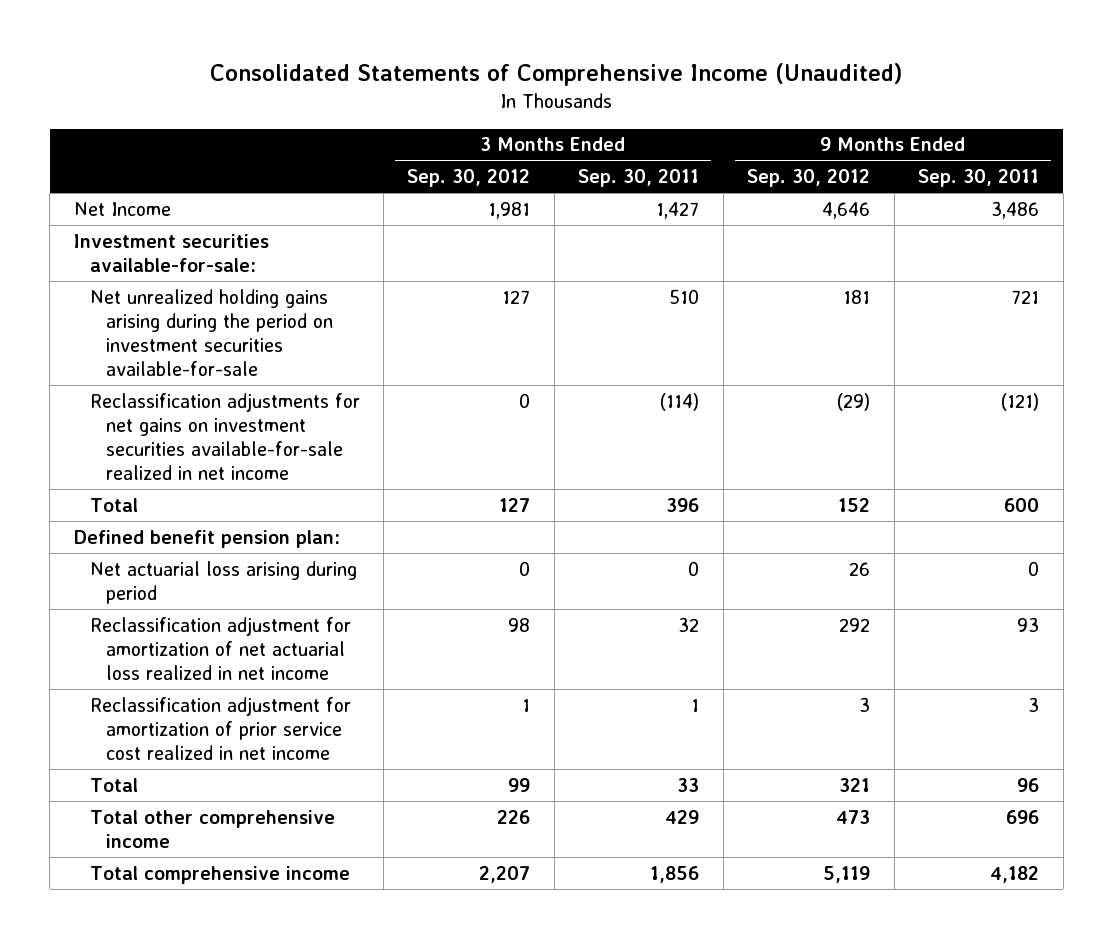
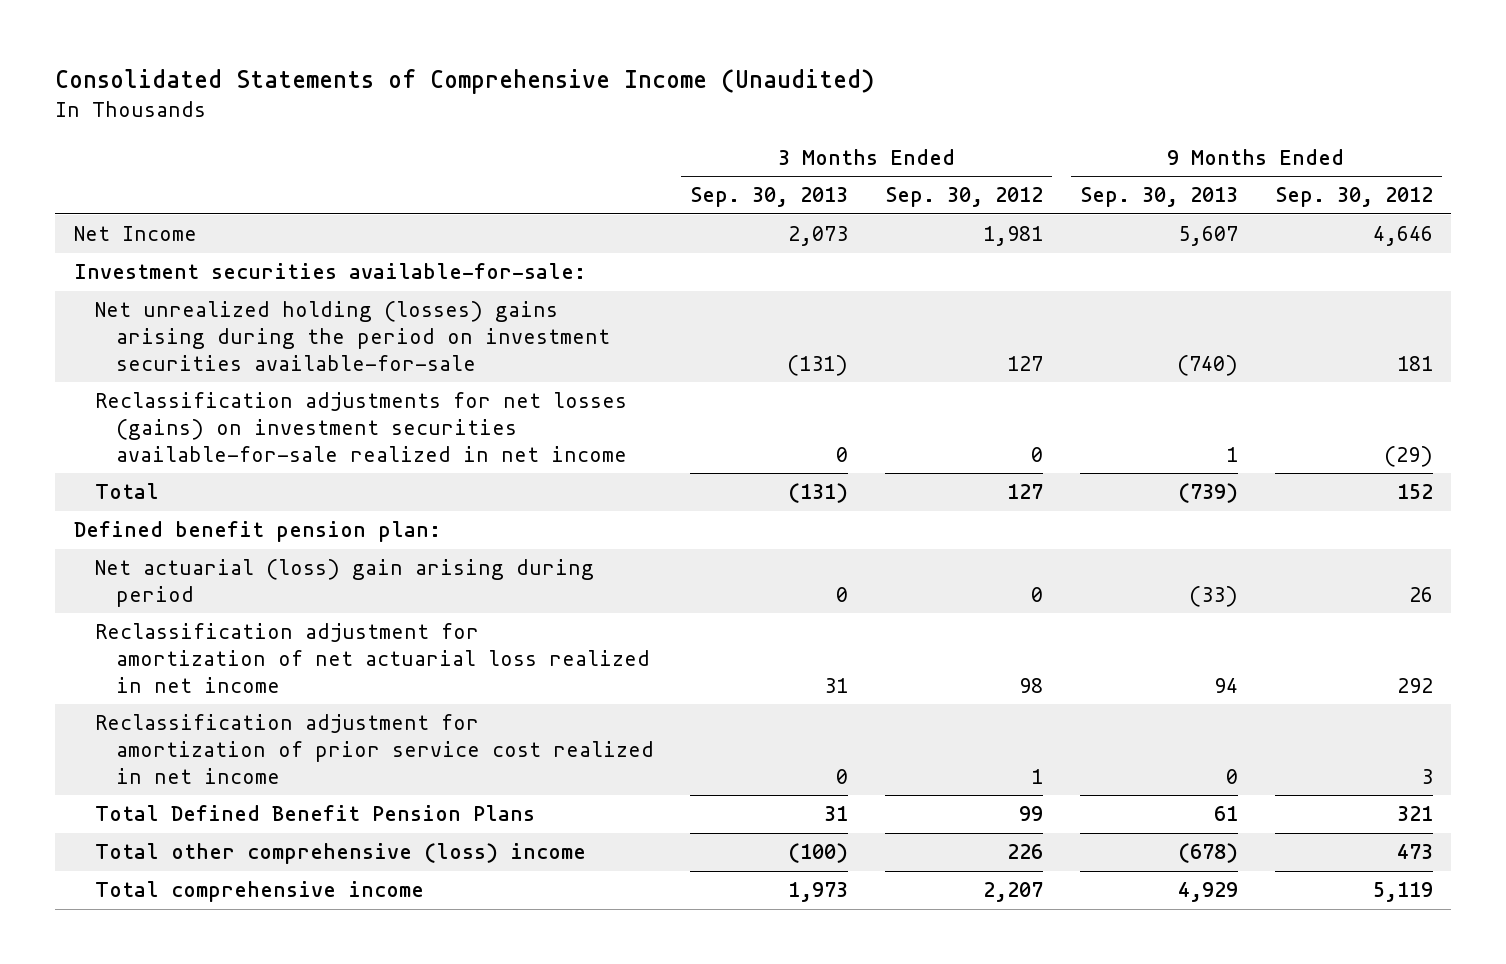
- | 3 Months Ended Sep. 30, 2012 | 3 Months Ended Sep. 30, 2011 | 9 Months Ended Sep. 30, 2012 | 9 Months Ended Sep. 30, 2011
+ | 3 Months Ended Sep. 30, 2013 | 3 Months Ended Sep. 30, 2012 | 9 Months Ended Sep. 30, 2013 | 9 Months Ended Sep. 30, 2012
- Net unrealized holding gains arising during the period on investment securities available-for-sale | 127 | 510 | 181 | 721
- Reclassification adjustments for net gains on investment securities available-for-sale realized in net income | 0 | (114) | (29) | (121)
+ Net unrealized holding (losses) gains arising during the period on investment securities available-for-sale | (131) | 127 | (740) | 181
+ Reclassification adjustments for net losses (gains) on investment securities available-for-sale realized in net income | 0 | 0 | 1 | (29)
- Net actuarial loss arising during period | 0 | 0 | 26 | 0
+ Net actuarial (loss) gain arising during period | 0 | 0 | (33) | 26
- Total | 99 | 33 | 321 | 96
- Total other comprehensive income | 226 | 429 | 473 | 696
+ Total Defined Benefit Pension Plans | 31 | 99 | 61 | 321
+ Total other comprehensive (loss) income | (100) | 226 | (678) | 473

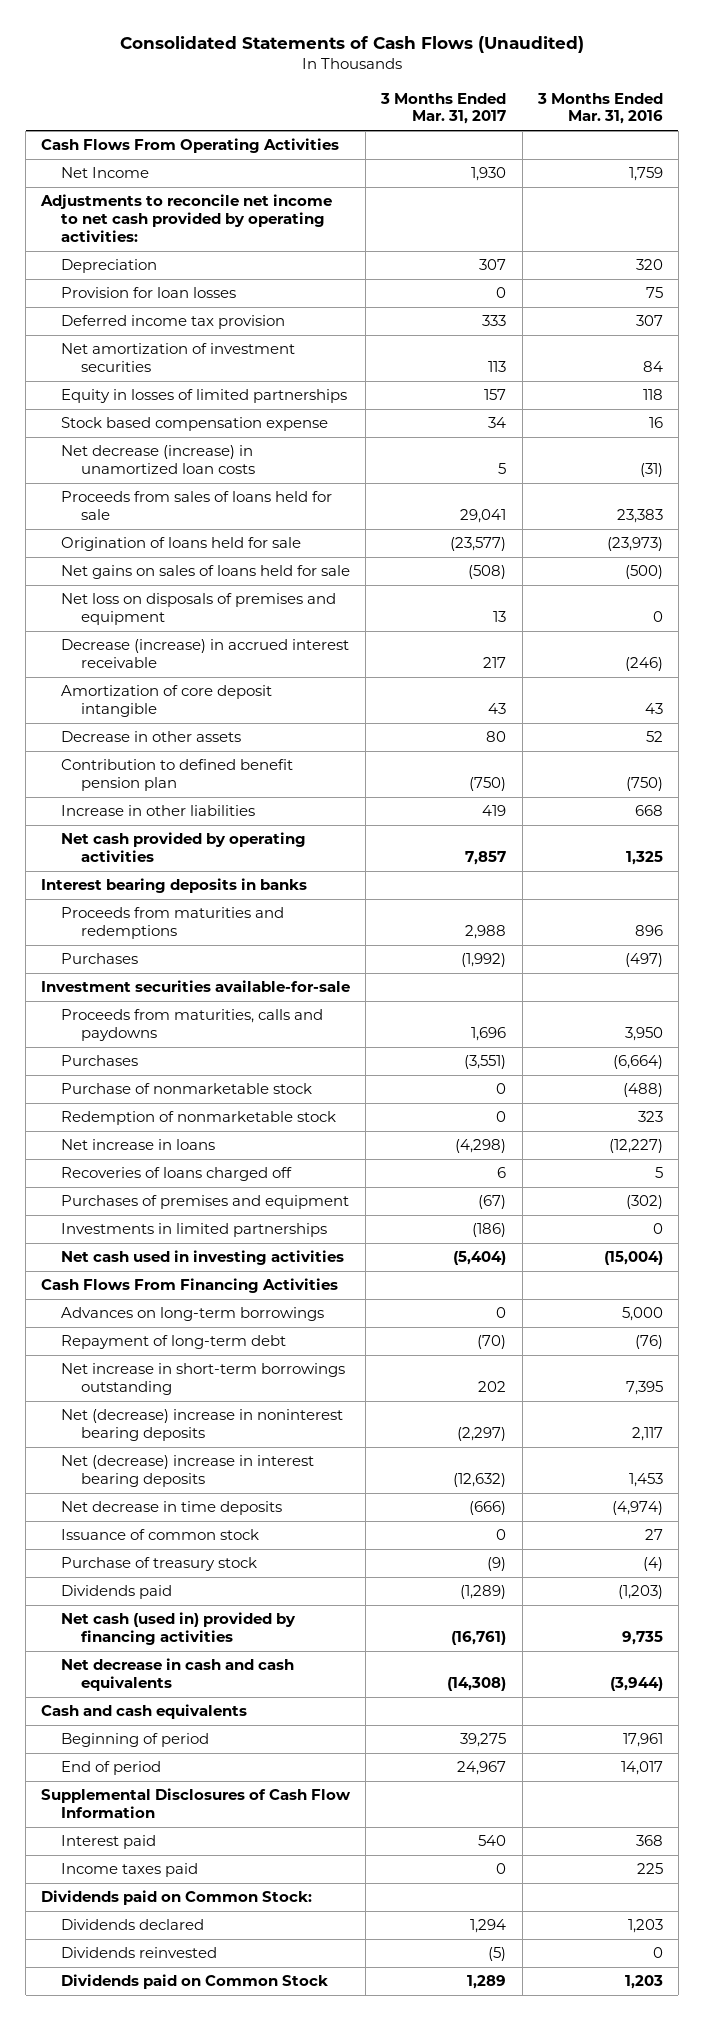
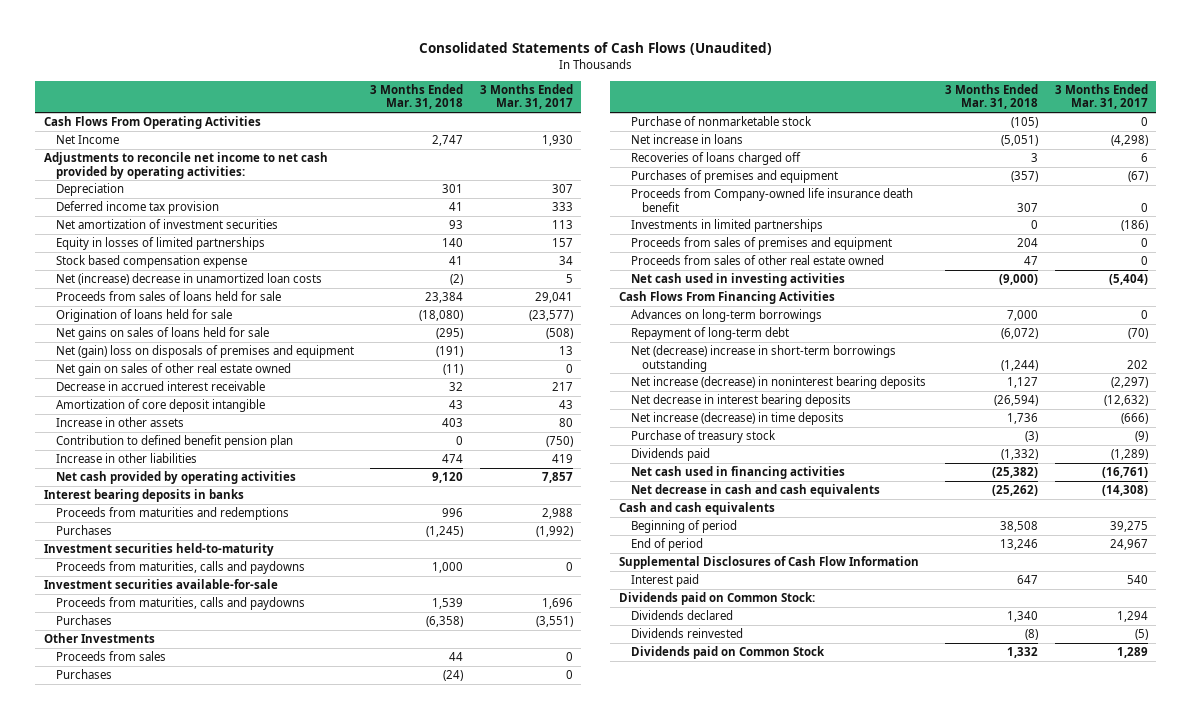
- | 3 Months Ended Mar. 31, 2017 | 3 Months Ended Mar. 31, 2016
+ | 3 Months Ended Mar. 31, 2018 | 3 Months Ended Mar. 31, 2017
- Provision for loan losses | 0 | 75
- Net decrease (increase) in unamortized loan costs | 5 | (31)
+ Net (increase) decrease in unamortized loan costs | (2) | 5
- Net loss on disposals of premises and equipment | 13 | 0
- Decrease (increase) in accrued interest receivable | 217 | (246)
+ Net (gain) loss on disposals of premises and equipment | (191) | 13
+ Net gain on sales of other real estate owned | (11) | 0
+ Decrease in accrued interest receivable | 32 | 217
- Decrease in other assets | 80 | 52
+ Increase in other assets | 403 | 80
+ Investment securities held-to-maturity
+ Proceeds from maturities, calls and paydowns | 1,000 | 0
+ Other Investments
+ Proceeds from sales | 44 | 0
+ Purchases | (24) | 0
- Redemption of nonmarketable stock | 0 | 323
+ Proceeds from Company-owned life insurance death benefit | 307 | 0
+ Proceeds from sales of premises and equipment | 204 | 0
+ Proceeds from sales of other real estate owned | 47 | 0
- Net increase in short-term borrowings outstanding | 202 | 7,395
- Net (decrease) increase in noninterest bearing deposits | (2,297) | 2,117
- Net (decrease) increase in interest bearing deposits | (12,632) | 1,453
- Net decrease in time deposits | (666) | (4,974)
- Issuance of common stock | 0 | 27
+ Net (decrease) increase in short-term borrowings outstanding | (1,244) | 202
+ Net increase (decrease) in noninterest bearing deposits | 1,127 | (2,297)
+ Net decrease in interest bearing deposits | (26,594) | (12,632)
+ Net increase (decrease) in time deposits | 1,736 | (666)
- Net cash (used in) provided by financing activities | (16,761) | 9,735
+ Net cash used in financing activities | (25,382) | (16,761)
- Income taxes paid | 0 | 225

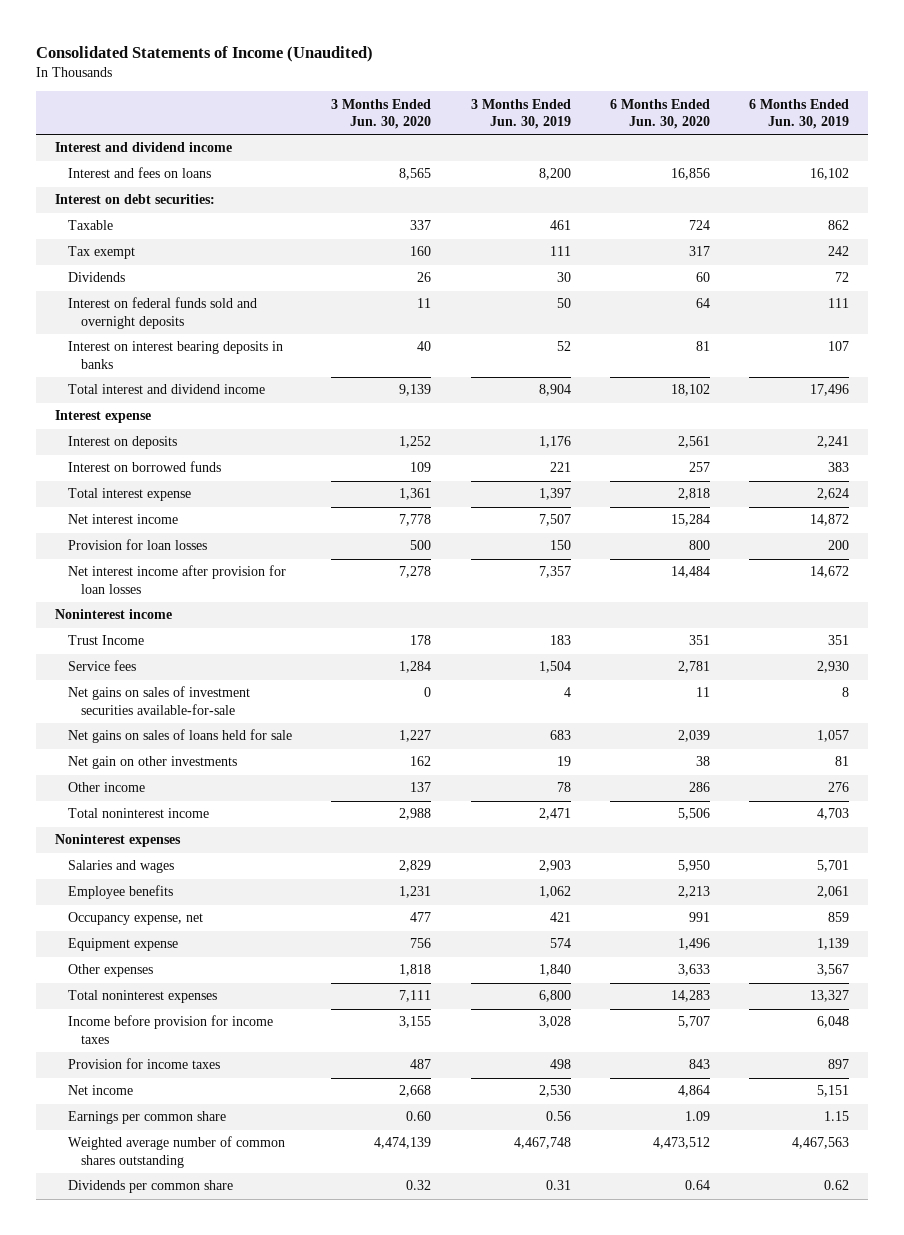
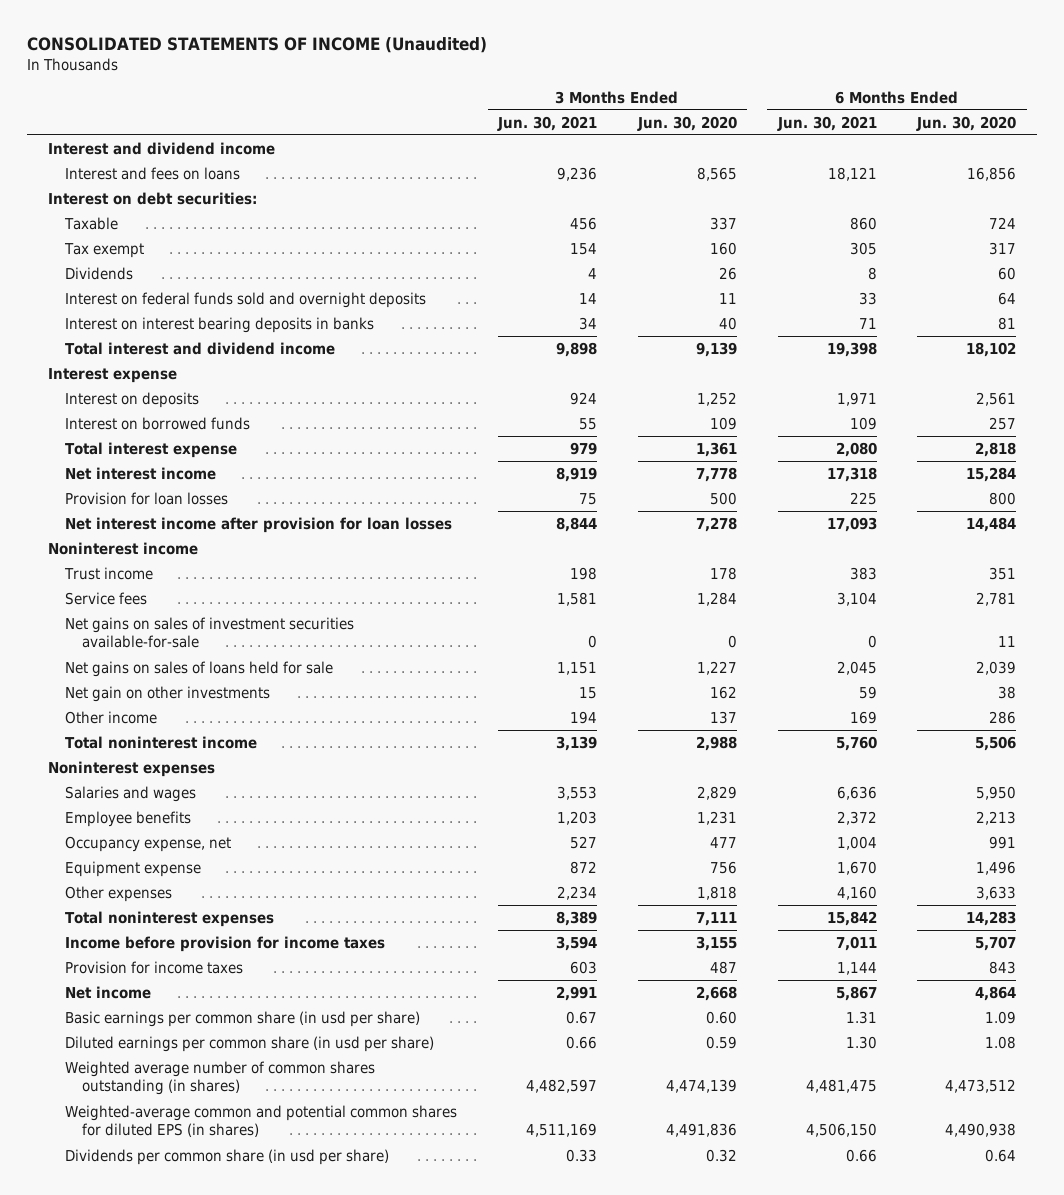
- Consolidated Statements of Income (Unaudited)
+ CONSOLIDATED STATEMENTS OF INCOME (Unaudited)
- | 3 Months Ended Jun. 30, 2020 | 3 Months Ended Jun. 30, 2019 | 6 Months Ended Jun. 30, 2020 | 6 Months Ended Jun. 30, 2019
+ | 3 Months Ended Jun. 30, 2021 | 3 Months Ended Jun. 30, 2020 | 6 Months Ended Jun. 30, 2021 | 6 Months Ended Jun. 30, 2020
- Trust Income | 178 | 183 | 351 | 351
+ Trust income | 198 | 178 | 383 | 351
- Earnings per common share | 0.60 | 0.56 | 1.09 | 1.15
- Weighted average number of common shares outstanding | 4,474,139 | 4,467,748 | 4,473,512 | 4,467,563
- Dividends per common share | 0.32 | 0.31 | 0.64 | 0.62
+ Basic earnings per common share (in usd per share) | 0.67 | 0.60 | 1.31 | 1.09
+ Diluted earnings per common share (in usd per share) | 0.66 | 0.59 | 1.30 | 1.08
+ Weighted average number of common shares outstanding (in shares) | 4,482,597 | 4,474,139 | 4,481,475 | 4,473,512
+ Weighted-average common and potential common shares for diluted EPS (in shares) | 4,511,169 | 4,491,836 | 4,506,150 | 4,490,938
+ Dividends per common share (in usd per share) | 0.33 | 0.32 | 0.66 | 0.64

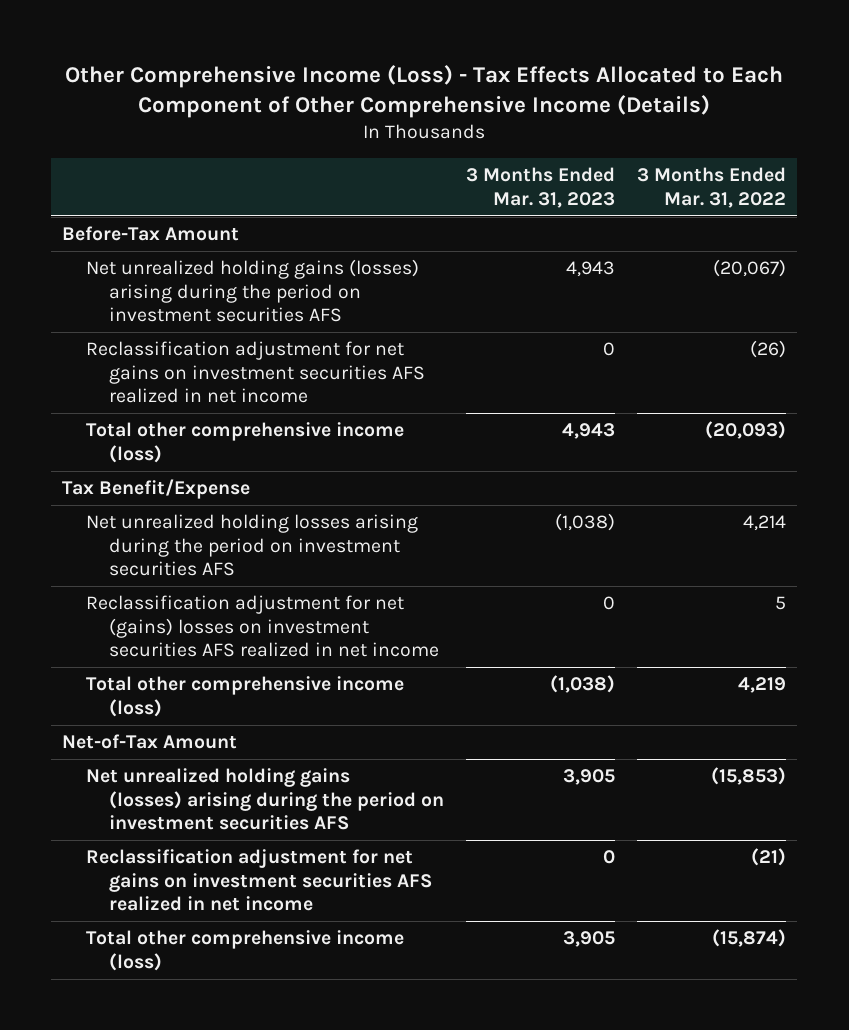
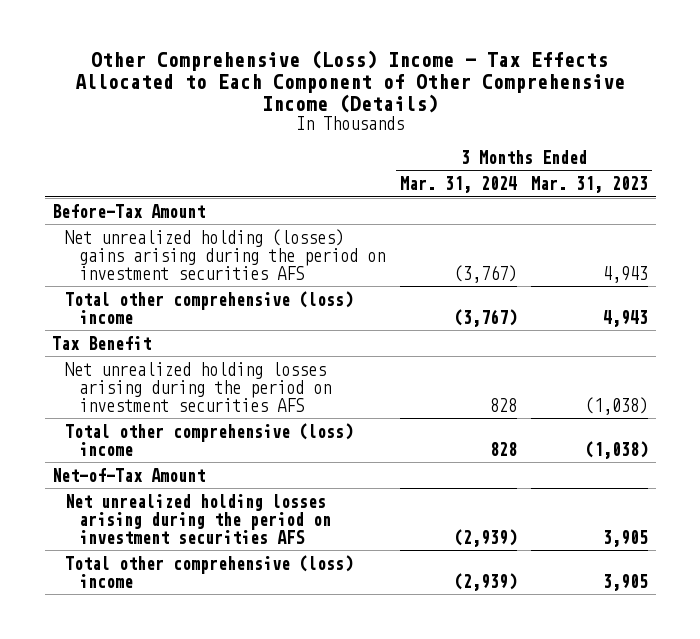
- Other Comprehensive Income (Loss) - Tax Effects Allocated to Each Component of Other Comprehensive Income (Details)
+ Other Comprehensive (Loss) Income - Tax Effects Allocated to Each Component of Other Comprehensive Income (Details)
- | 3 Months Ended Mar. 31, 2023 | 3 Months Ended Mar. 31, 2022
+ | 3 Months Ended Mar. 31, 2024 | 3 Months Ended Mar. 31, 2023
- Net unrealized holding gains (losses) arising during the period on investment securities AFS | 4,943 | (20,067)
- Reclassification adjustment for net gains on investment securities AFS realized in net income | 0 | (26)
- Total other comprehensive income (loss) | 4,943 | (20,093)
- Tax Benefit/Expense
+ Net unrealized holding (losses) gains arising during the period on investment securities AFS | (3,767) | 4,943
+ Total other comprehensive (loss) income | (3,767) | 4,943
+ Tax Benefit
- Reclassification adjustment for net (gains) losses on investment securities AFS realized in net income | 0 | 5
- Total other comprehensive income (loss) | (1,038) | 4,219
+ Total other comprehensive (loss) income | 828 | (1,038)
- Net unrealized holding gains (losses) arising during the period on investment securities AFS | 3,905 | (15,853)
- Reclassification adjustment for net gains on investment securities AFS realized in net income | 0 | (21)
- Total other comprehensive income (loss) | 3,905 | (15,874)
+ Net unrealized holding losses arising during the period on investment securities AFS | (2,939) | 3,905
+ Total other comprehensive (loss) income | (2,939) | 3,905

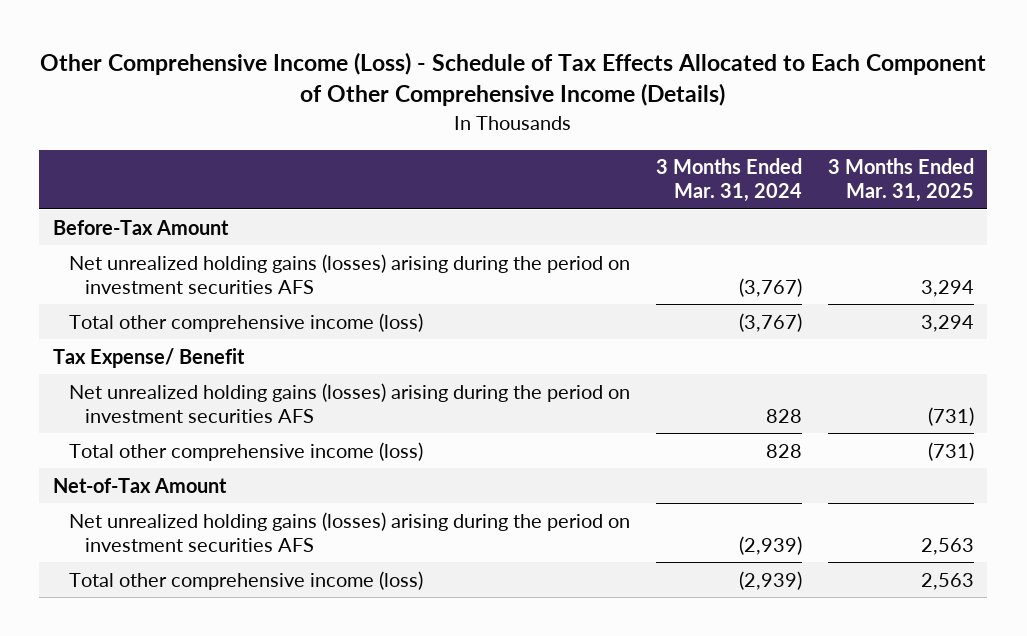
- Other Comprehensive (Loss) Income - Tax Effects Allocated to Each Component of Other Comprehensive Income (Details)
+ Other Comprehensive Income (Loss) - Schedule of Tax Effects Allocated to Each Component of Other Comprehensive Income (Details)
- | 3 Months Ended Mar. 31, 2024 | 3 Months Ended Mar. 31, 2023
+ | 3 Months Ended Mar. 31, 2024 | 3 Months Ended Mar. 31, 2025
- Net unrealized holding (losses) gains arising during the period on investment securities AFS | (3,767) | 4,943
- Total other comprehensive (loss) income | (3,767) | 4,943
- Tax Benefit
- Net unrealized holding losses arising during the period on investment securities AFS | 828 | (1,038)
- Total other comprehensive (loss) income | 828 | (1,038)
+ Net unrealized holding gains (losses) arising during the period on investment securities AFS | (3,767) | 3,294
+ Total other comprehensive income (loss) | (3,767) | 3,294
+ Tax Expense/ Benefit
+ Net unrealized holding gains (losses) arising during the period on investment securities AFS | 828 | (731)
+ Total other comprehensive income (loss) | 828 | (731)
- Net unrealized holding losses arising during the period on investment securities AFS | (2,939) | 3,905
- Total other comprehensive (loss) income | (2,939) | 3,905
+ Net unrealized holding gains (losses) arising during the period on investment securities AFS | (2,939) | 2,563
+ Total other comprehensive income (loss) | (2,939) | 2,563

